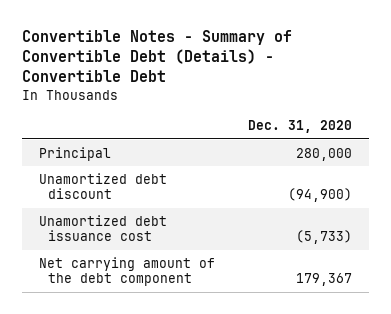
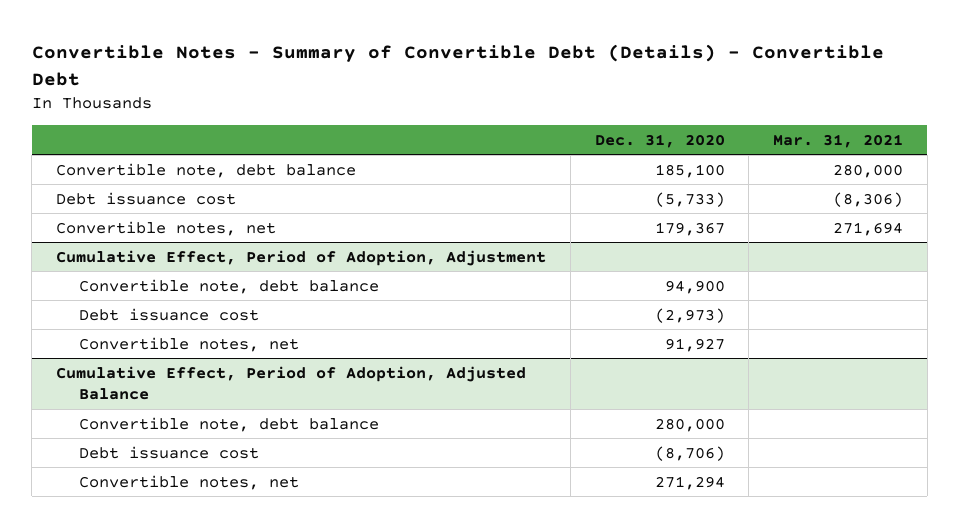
- | Dec. 31, 2020
+ | Dec. 31, 2020 | Mar. 31, 2021
- Principal | 280,000
- Unamortized debt discount | (94,900)
- Unamortized debt issuance cost | (5,733)
- Net carrying amount of the debt component | 179,367
+ Convertible note, debt balance | 185,100 | 280,000
+ Debt issuance cost | (5,733) | (8,306)
+ Convertible notes, net | 179,367 | 271,694
+ Cumulative Effect, Period of Adoption, Adjustment
+ Convertible note, debt balance | 94,900 |
+ Debt issuance cost | (2,973) |
+ Convertible notes, net | 91,927 |
+ Cumulative Effect, Period of Adoption, Adjusted Balance
+ Convertible note, debt balance | 280,000 |
+ Debt issuance cost | (8,706) |
+ Convertible notes, net | 271,294 |

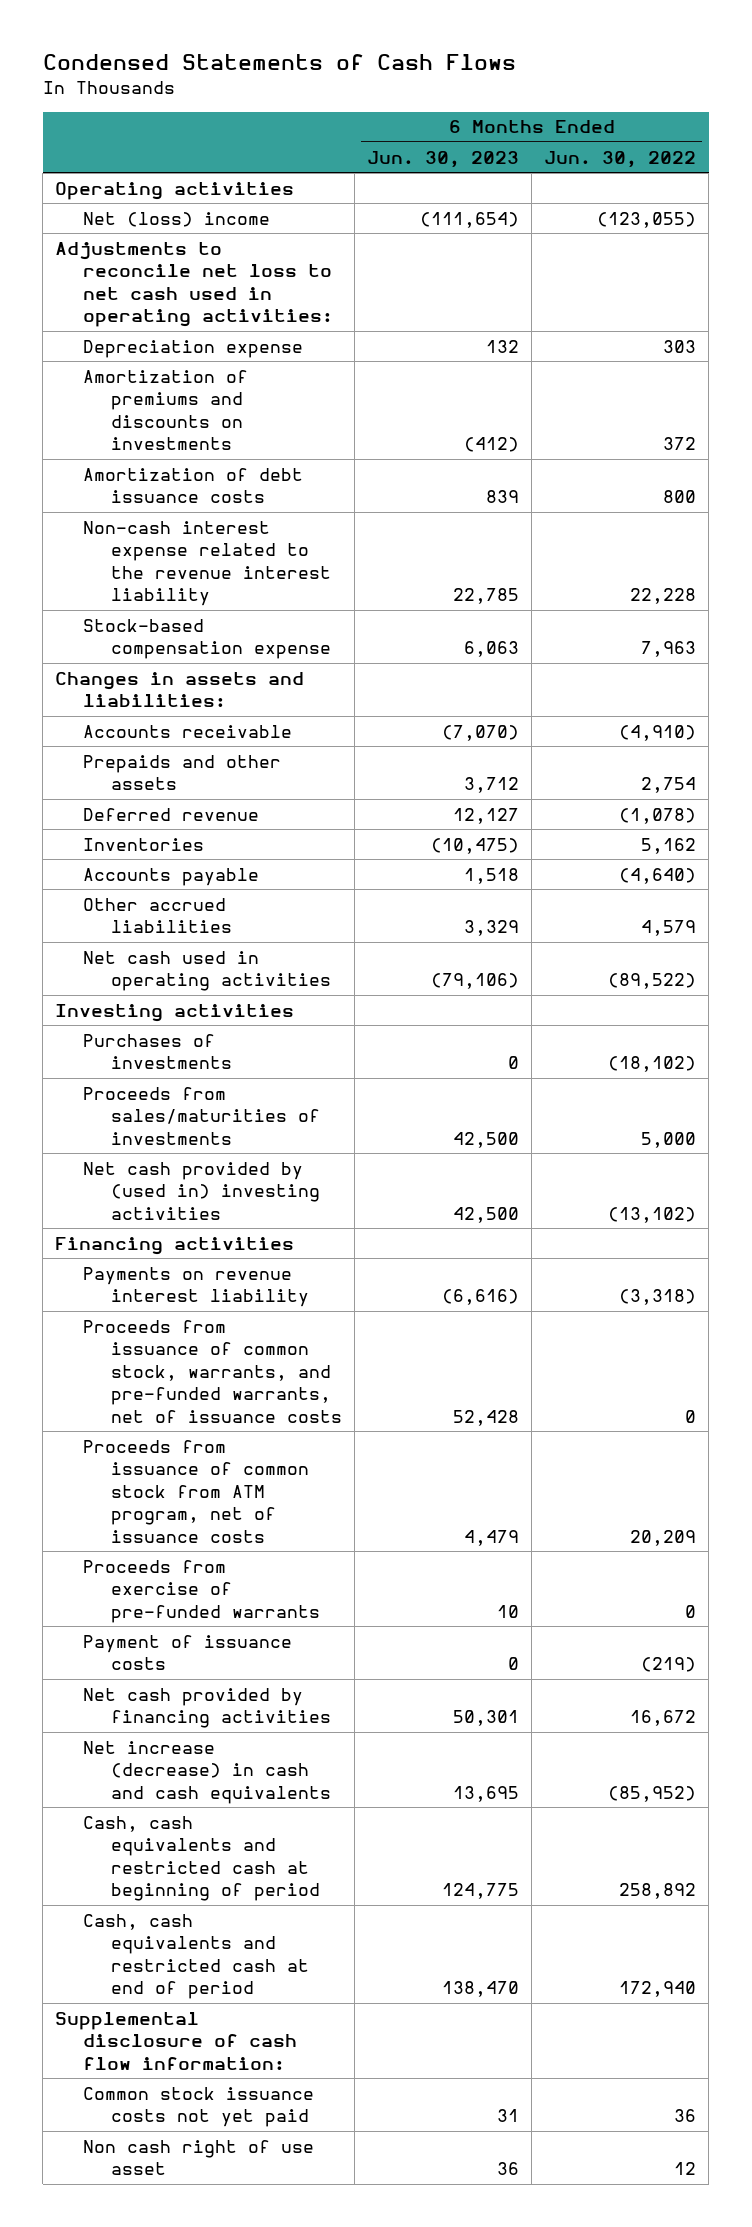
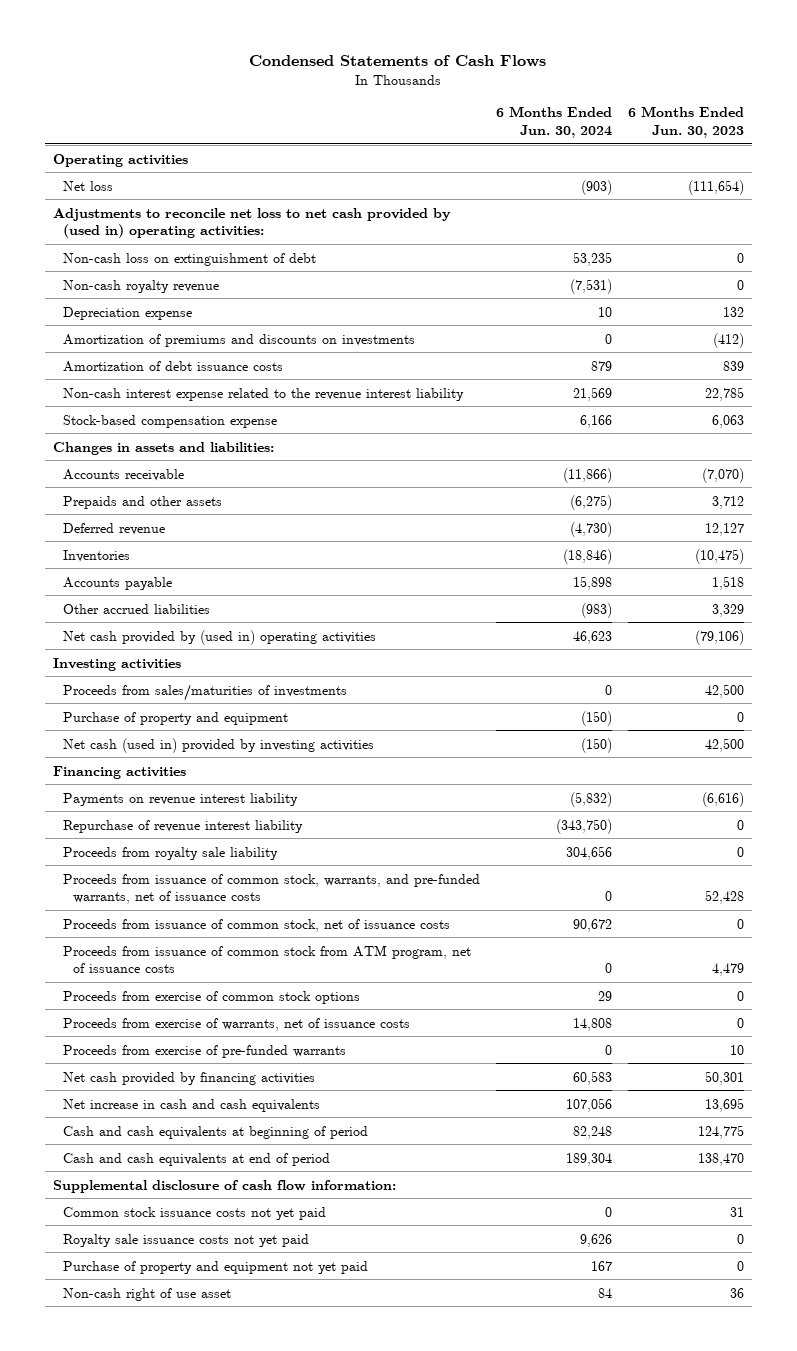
- | 6 Months Ended Jun. 30, 2023 | 6 Months Ended Jun. 30, 2022
+ | 6 Months Ended Jun. 30, 2024 | 6 Months Ended Jun. 30, 2023
- Net (loss) income | (111,654) | (123,055)
- Adjustments to reconcile net loss to net cash used in operating activities:
+ Net loss | (903) | (111,654)
+ Adjustments to reconcile net loss to net cash provided by (used in) operating activities:
+ Non-cash loss on extinguishment of debt | 53,235 | 0
+ Non-cash royalty revenue | (7,531) | 0
- Net cash used in operating activities | (79,106) | (89,522)
+ Net cash provided by (used in) operating activities | 46,623 | (79,106)
- Purchases of investments | 0 | (18,102)
- Net cash provided by (used in) investing activities | 42,500 | (13,102)
+ Purchase of property and equipment | (150) | 0
+ Net cash (used in) provided by investing activities | (150) | 42,500
+ Repurchase of revenue interest liability | (343,750) | 0
+ Proceeds from royalty sale liability | 304,656 | 0
+ Proceeds from issuance of common stock, net of issuance costs | 90,672 | 0
+ Proceeds from exercise of common stock options | 29 | 0
+ Proceeds from exercise of warrants, net of issuance costs | 14,808 | 0
- Payment of issuance costs | 0 | (219)
- Net increase (decrease) in cash and cash equivalents | 13,695 | (85,952)
- Cash, cash equivalents and restricted cash at beginning of period | 124,775 | 258,892
- Cash, cash equivalents and restricted cash at end of period | 138,470 | 172,940
+ Net increase in cash and cash equivalents | 107,056 | 13,695
+ Cash and cash equivalents at beginning of period | 82,248 | 124,775
+ Cash and cash equivalents at end of period | 189,304 | 138,470
- Non cash right of use asset | 36 | 12
+ Royalty sale issuance costs not yet paid | 9,626 | 0
+ Purchase of property and equipment not yet paid | 167 | 0
+ Non-cash right of use asset | 84 | 36

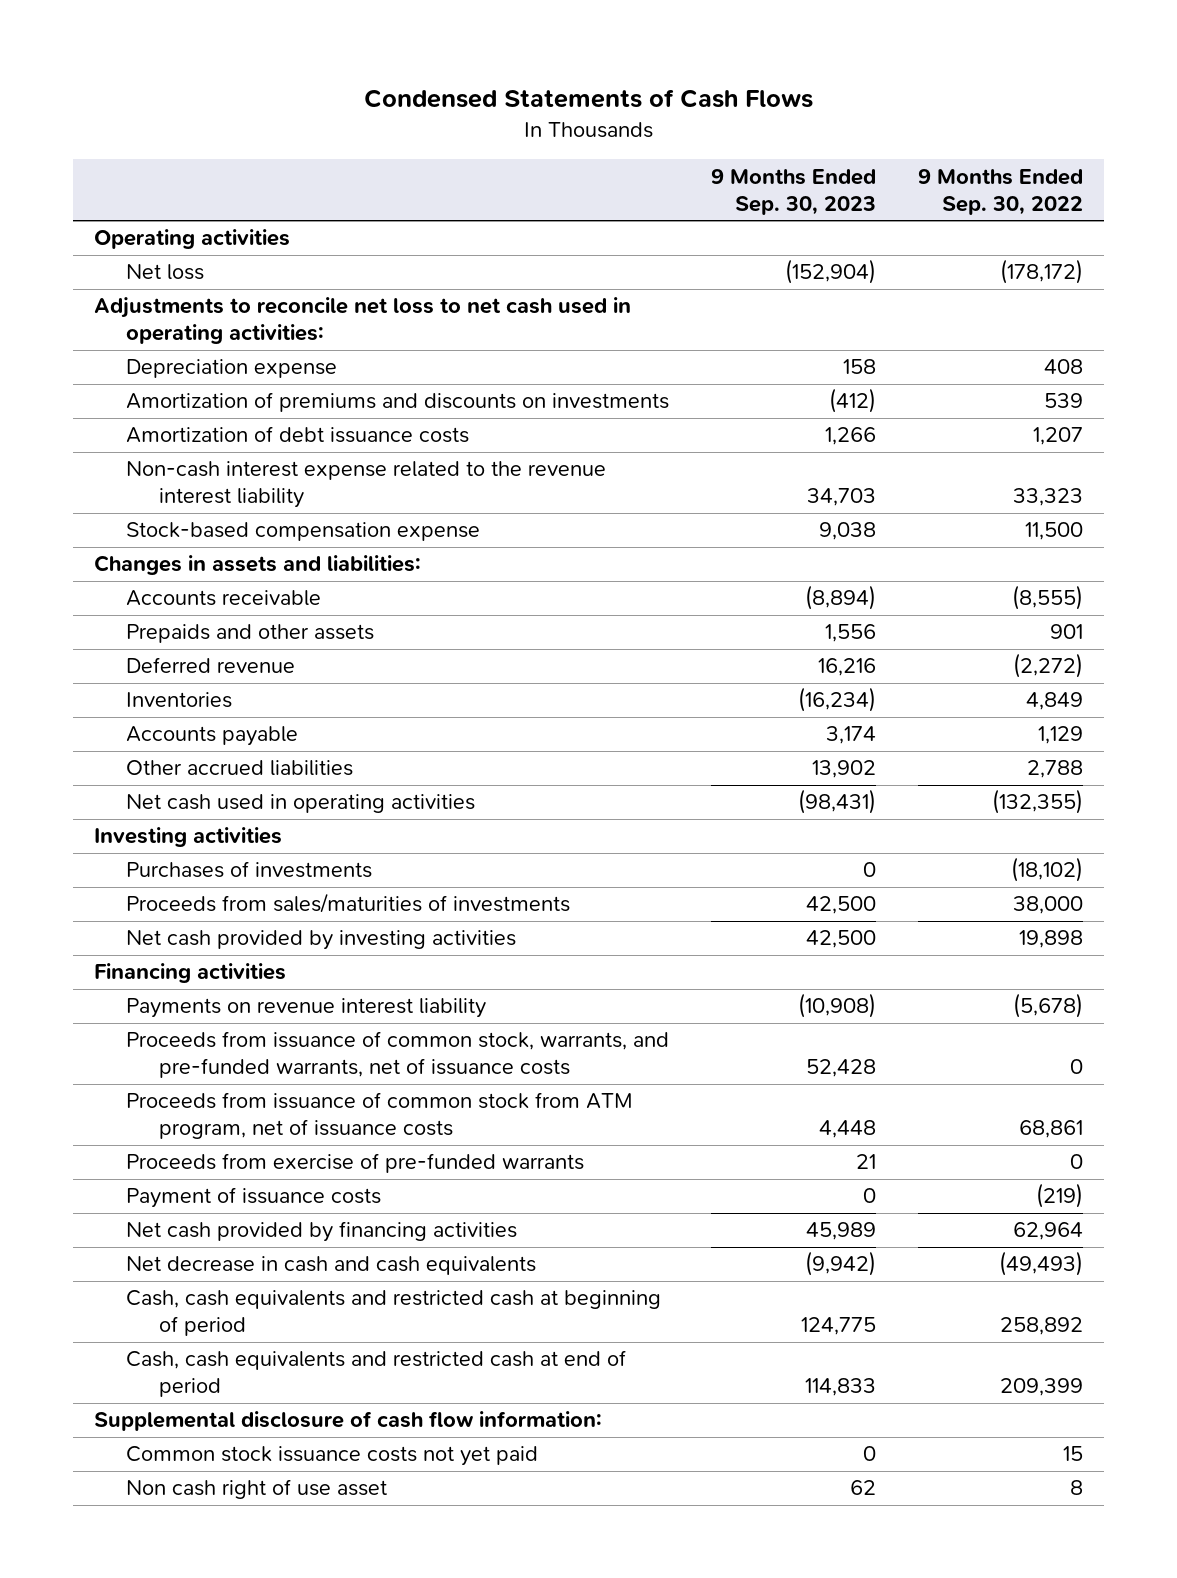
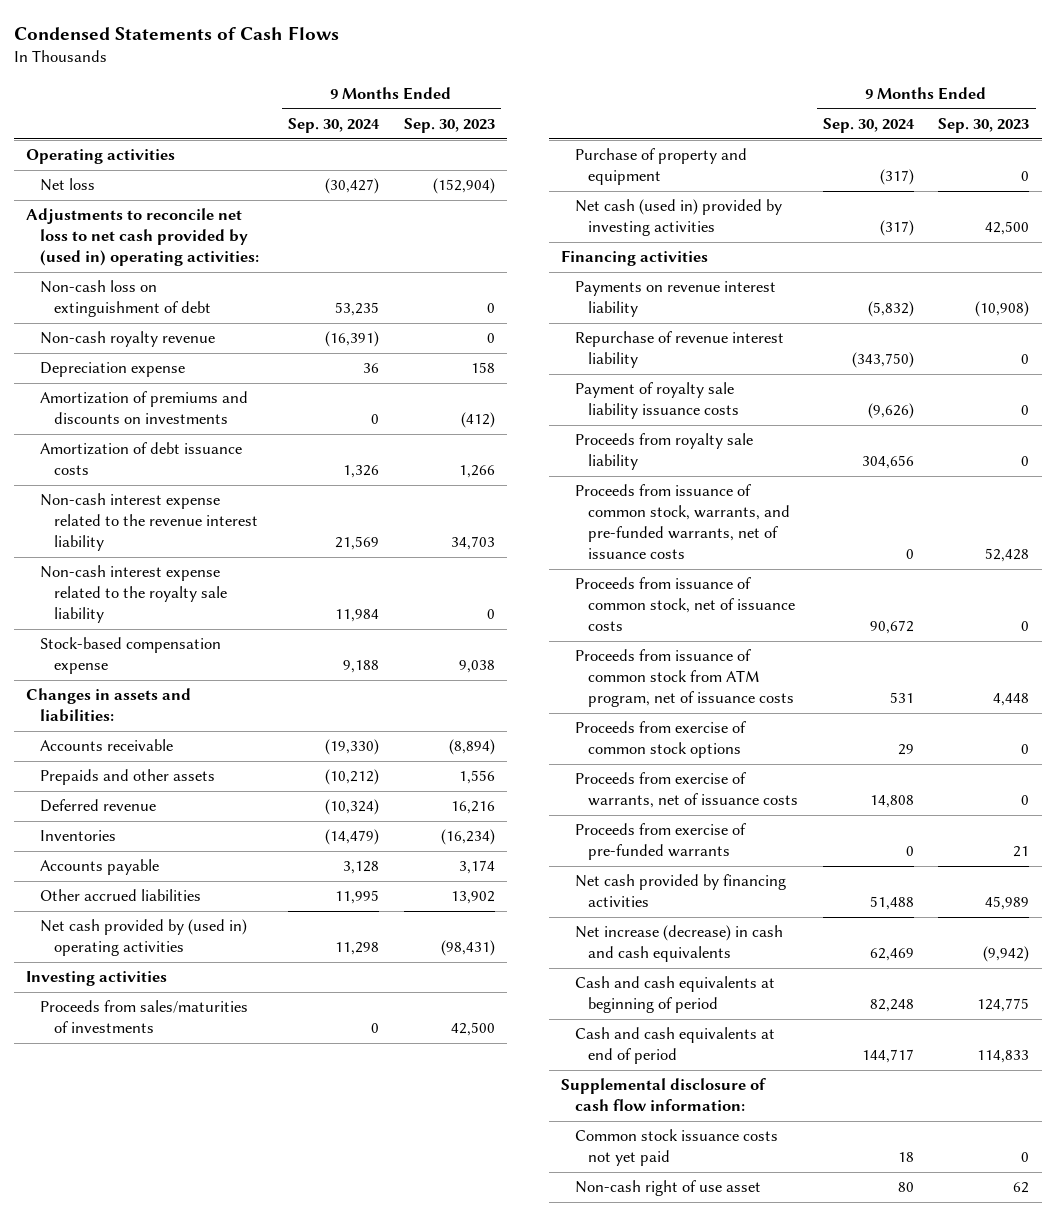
- | 9 Months Ended Sep. 30, 2023 | 9 Months Ended Sep. 30, 2022
+ | 9 Months Ended Sep. 30, 2024 | 9 Months Ended Sep. 30, 2023
- Adjustments to reconcile net loss to net cash used in operating activities:
+ Adjustments to reconcile net loss to net cash provided by (used in) operating activities:
+ Non-cash loss on extinguishment of debt | 53,235 | 0
+ Non-cash royalty revenue | (16,391) | 0
+ Non-cash interest expense related to the royalty sale liability | 11,984 | 0
- Net cash used in operating activities | (98,431) | (132,355)
+ Net cash provided by (used in) operating activities | 11,298 | (98,431)
- Purchases of investments | 0 | (18,102)
- Net cash provided by investing activities | 42,500 | 19,898
+ Purchase of property and equipment | (317) | 0
+ Net cash (used in) provided by investing activities | (317) | 42,500
+ Repurchase of revenue interest liability | (343,750) | 0
+ Payment of royalty sale liability issuance costs | (9,626) | 0
+ Proceeds from royalty sale liability | 304,656 | 0
+ Proceeds from issuance of common stock, net of issuance costs | 90,672 | 0
+ Proceeds from exercise of common stock options | 29 | 0
+ Proceeds from exercise of warrants, net of issuance costs | 14,808 | 0
- Payment of issuance costs | 0 | (219)
- Net decrease in cash and cash equivalents | (9,942) | (49,493)
- Cash, cash equivalents and restricted cash at beginning of period | 124,775 | 258,892
- Cash, cash equivalents and restricted cash at end of period | 114,833 | 209,399
+ Net increase (decrease) in cash and cash equivalents | 62,469 | (9,942)
+ Cash and cash equivalents at beginning of period | 82,248 | 124,775
+ Cash and cash equivalents at end of period | 144,717 | 114,833
- Non cash right of use asset | 62 | 8
+ Non-cash right of use asset | 80 | 62

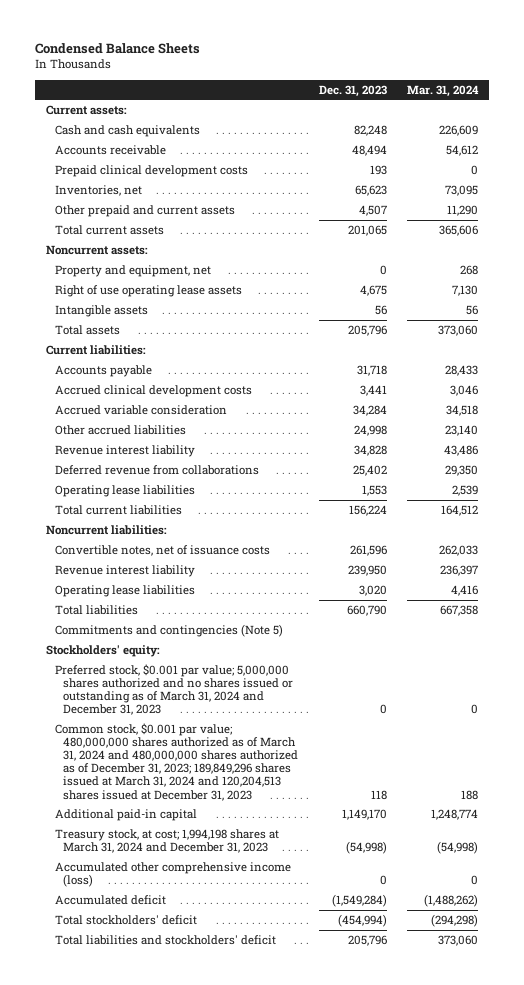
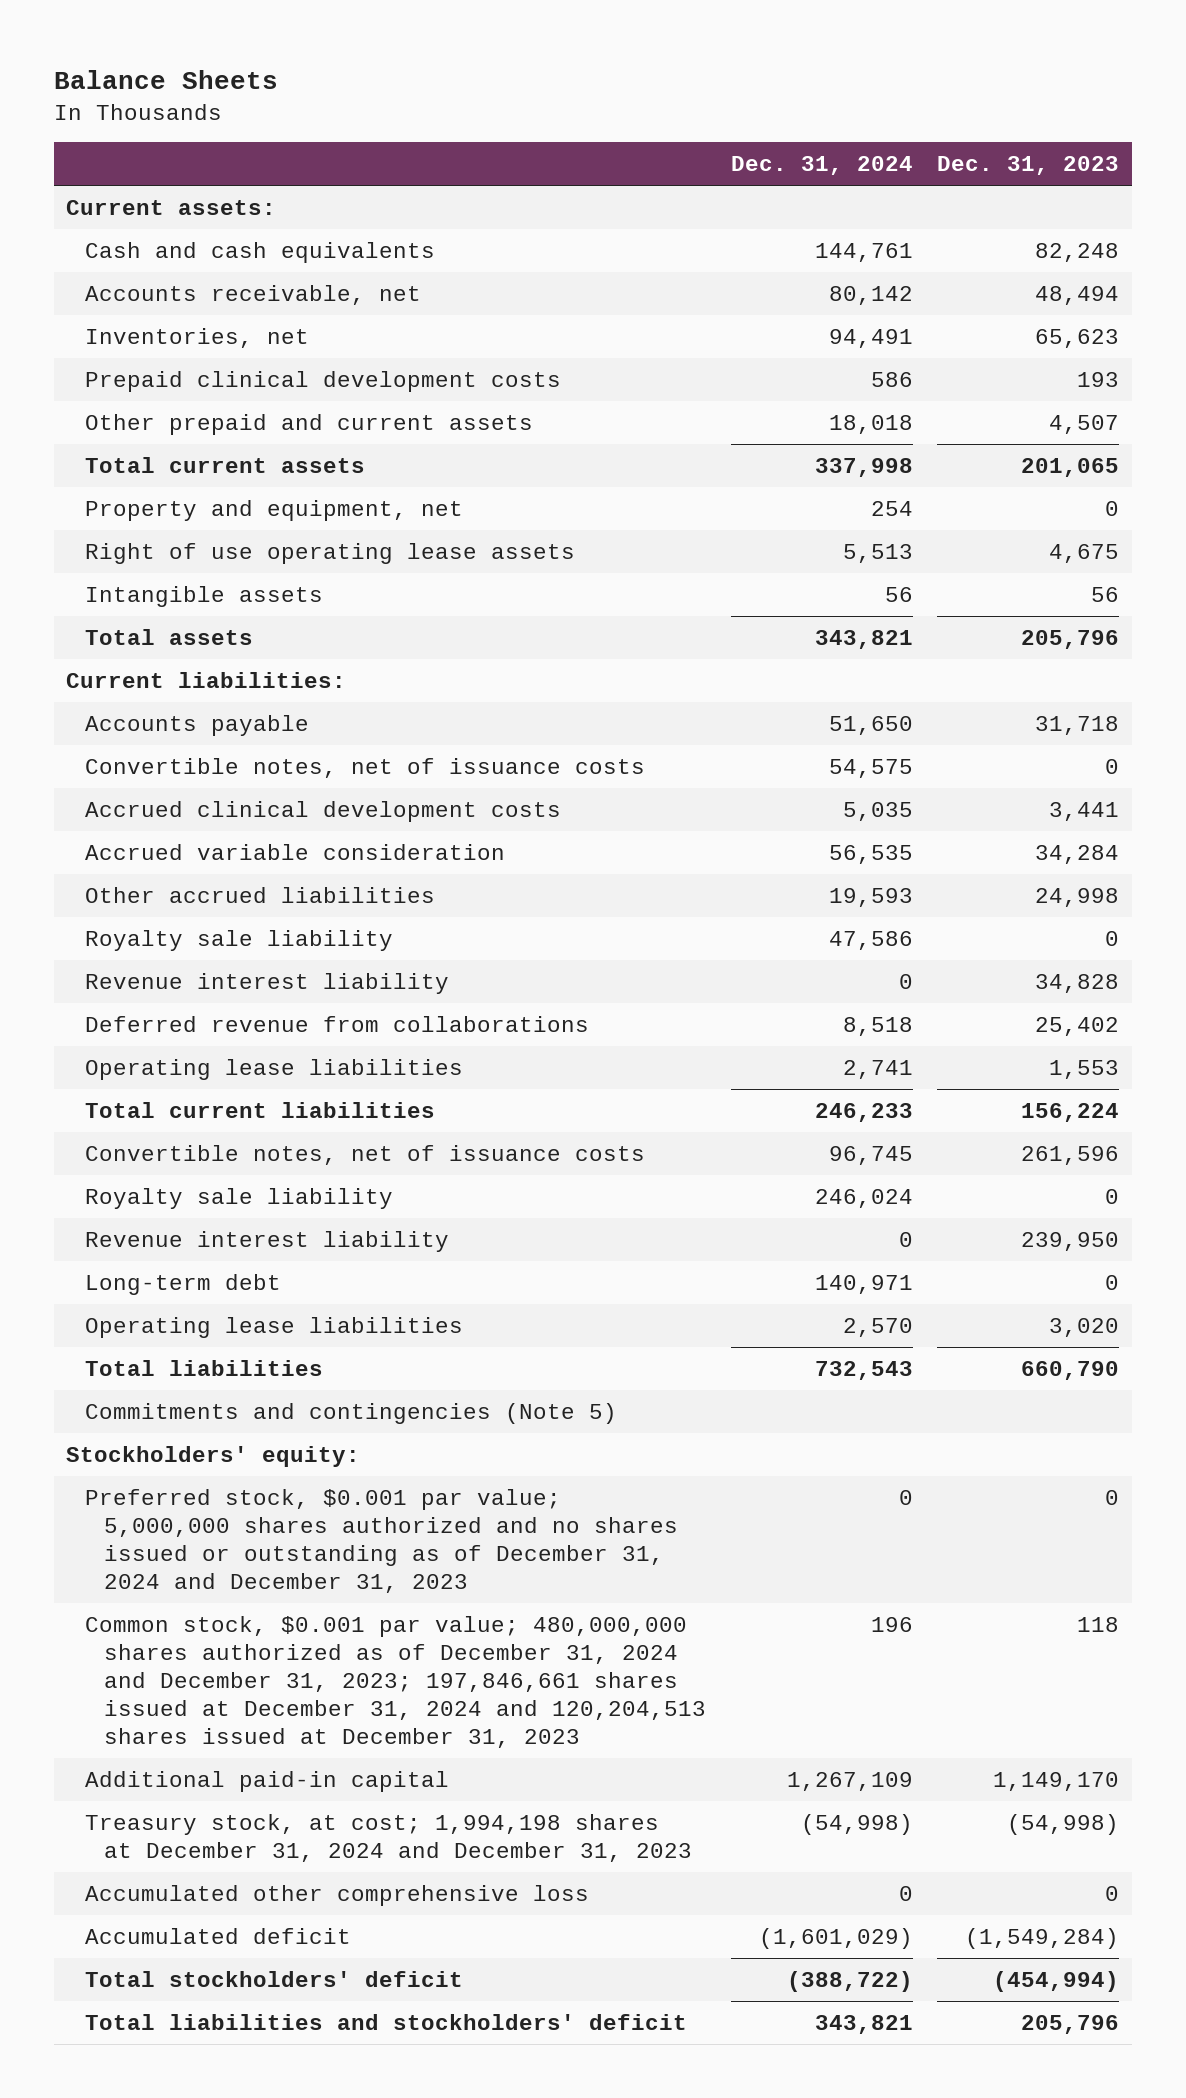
- Condensed Balance Sheets
+ Balance Sheets
- | Dec. 31, 2023 | Mar. 31, 2024
+ | Dec. 31, 2024 | Dec. 31, 2023
- Accounts receivable | 48,494 | 54,612
+ Accounts receivable, net | 80,142 | 48,494
moved down: Prepaid clinical development costs | 586 | 193
- Noncurrent assets:
+ Convertible notes, net of issuance costs | 54,575 | 0
+ Royalty sale liability | 47,586 | 0
- Noncurrent liabilities:
+ Royalty sale liability | 246,024 | 0
+ Long-term debt | 140,971 | 0
- Preferred stock, $0.001 par value; 5,000,000 shares authorized and no shares issued or outstanding as of March 31, 2024 and December 31, 2023 | 0 | 0
- Common stock, $0.001 par value; 480,000,000 shares authorized as of March 31, 2024 and 480,000,000 shares authorized as of December 31, 2023; 189,849,296 shares issued at March 31, 2024 and 120,204,513 shares issued at December 31, 2023 | 118 | 188
+ Preferred stock, $0.001 par value; 5,000,000 shares authorized and no shares issued or outstanding as of December 31, 2024 and December 31, 2023 | 0 | 0
+ Common stock, $0.001 par value; 480,000,000 shares authorized as of December 31, 2024 and December 31, 2023; 197,846,661 shares issued at December 31, 2024 and 120,204,513 shares issued at December 31, 2023 | 196 | 118
- Treasury stock, at cost; 1,994,198 shares at March 31, 2024 and December 31, 2023 | (54,998) | (54,998)
- Accumulated other comprehensive income (loss) | 0 | 0
+ Treasury stock, at cost; 1,994,198 shares at December 31, 2024 and December 31, 2023 | (54,998) | (54,998)
+ Accumulated other comprehensive loss | 0 | 0

